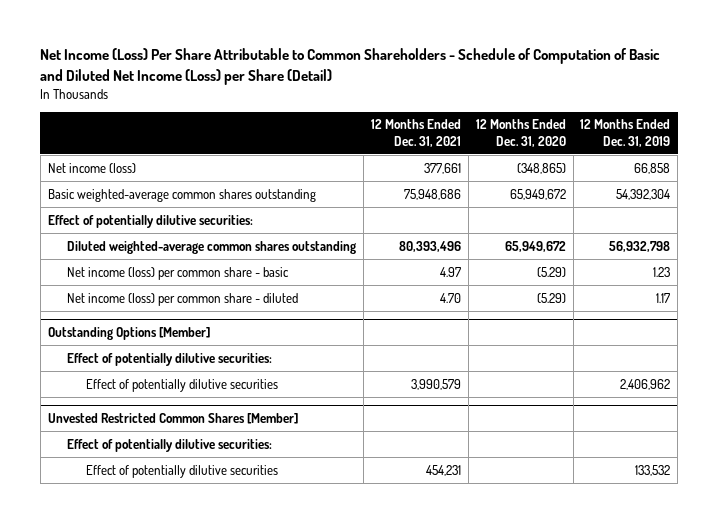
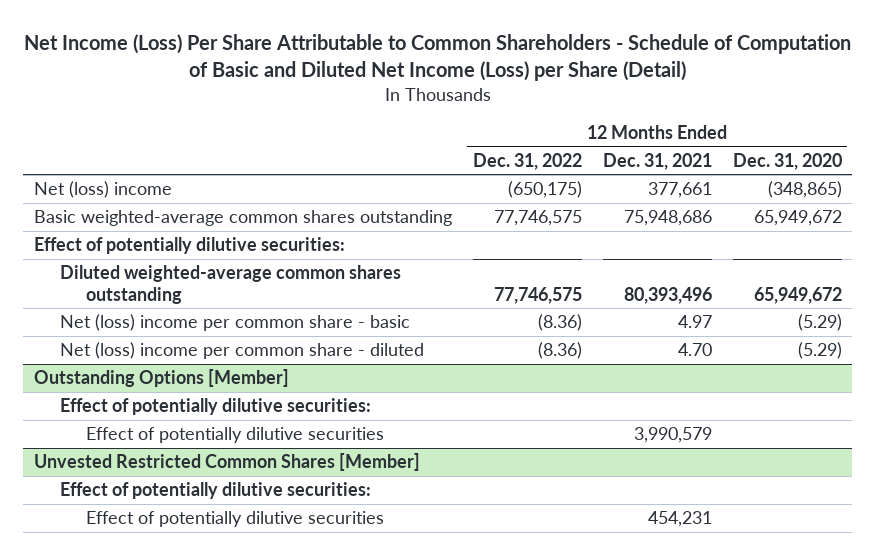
- | 12 Months Ended Dec. 31, 2021 | 12 Months Ended Dec. 31, 2020 | 12 Months Ended Dec. 31, 2019
+ | 12 Months Ended Dec. 31, 2022 | 12 Months Ended Dec. 31, 2021 | 12 Months Ended Dec. 31, 2020
- Net income (loss) | 377,661 | (348,865) | 66,858
+ Net (loss) income | (650,175) | 377,661 | (348,865)
- Net income (loss) per common share - basic | 4.97 | (5.29) | 1.23
- Net income (loss) per common share - diluted | 4.70 | (5.29) | 1.17
+ Net (loss) income per common share - basic | (8.36) | 4.97 | (5.29)
+ Net (loss) income per common share - diluted | (8.36) | 4.70 | (5.29)

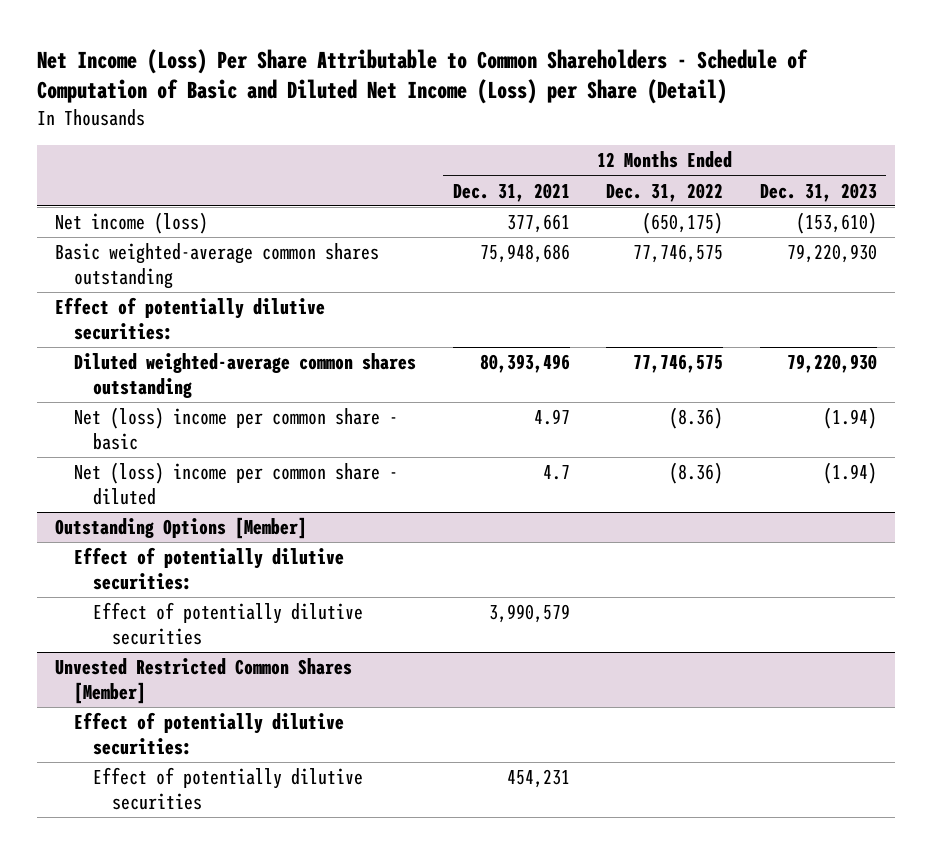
- | 12 Months Ended Dec. 31, 2022 | 12 Months Ended Dec. 31, 2021 | 12 Months Ended Dec. 31, 2020
+ | 12 Months Ended Dec. 31, 2021 | 12 Months Ended Dec. 31, 2022 | 12 Months Ended Dec. 31, 2023
- Net (loss) income | (650,175) | 377,661 | (348,865)
+ Net income (loss) | 377,661 | (650,175) | (153,610)
- Net (loss) income per common share - diluted | (8.36) | 4.70 | (5.29)
+ Net (loss) income per common share - diluted | 4.7 | (8.36) | (1.94)

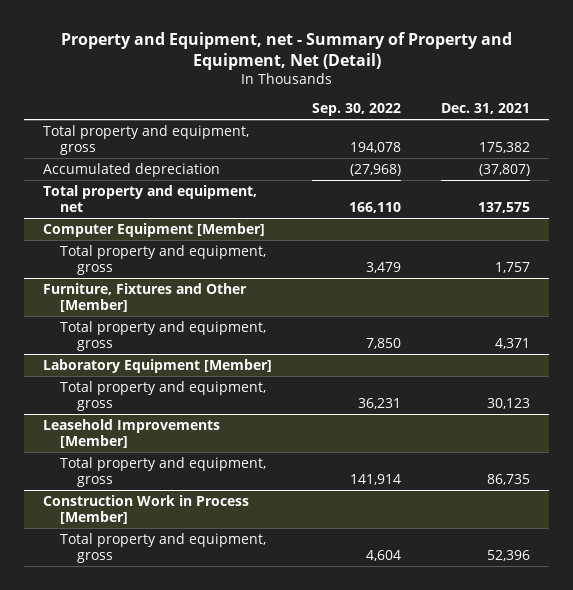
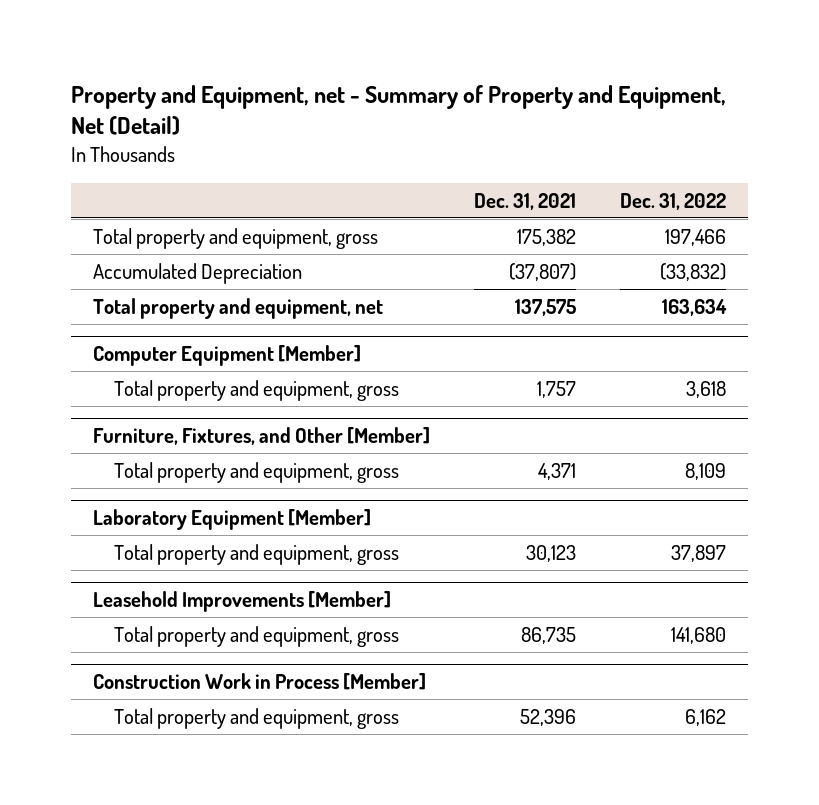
- | Sep. 30, 2022 | Dec. 31, 2021
+ | Dec. 31, 2021 | Dec. 31, 2022
- Accumulated depreciation | (27,968) | (37,807)
+ Accumulated Depreciation | (37,807) | (33,832)
- Furniture, Fixtures and Other [Member]
+ Furniture, Fixtures, and Other [Member]

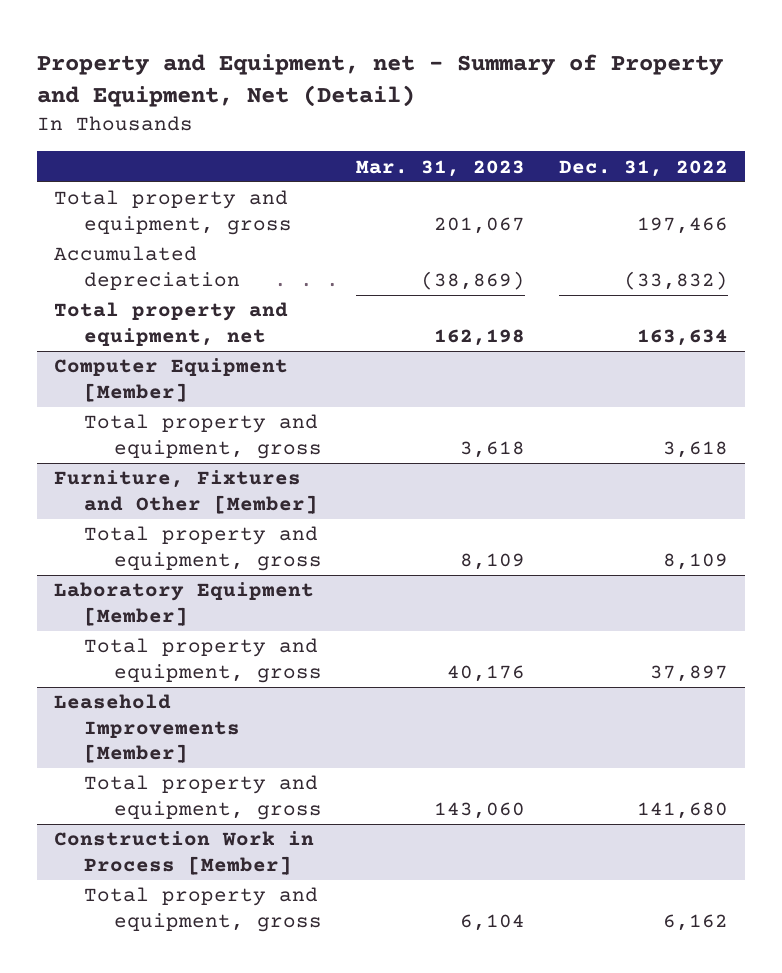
- | Dec. 31, 2021 | Dec. 31, 2022
+ | Mar. 31, 2023 | Dec. 31, 2022
- Accumulated Depreciation | (37,807) | (33,832)
+ Accumulated depreciation | (38,869) | (33,832)
- Furniture, Fixtures, and Other [Member]
+ Furniture, Fixtures and Other [Member]

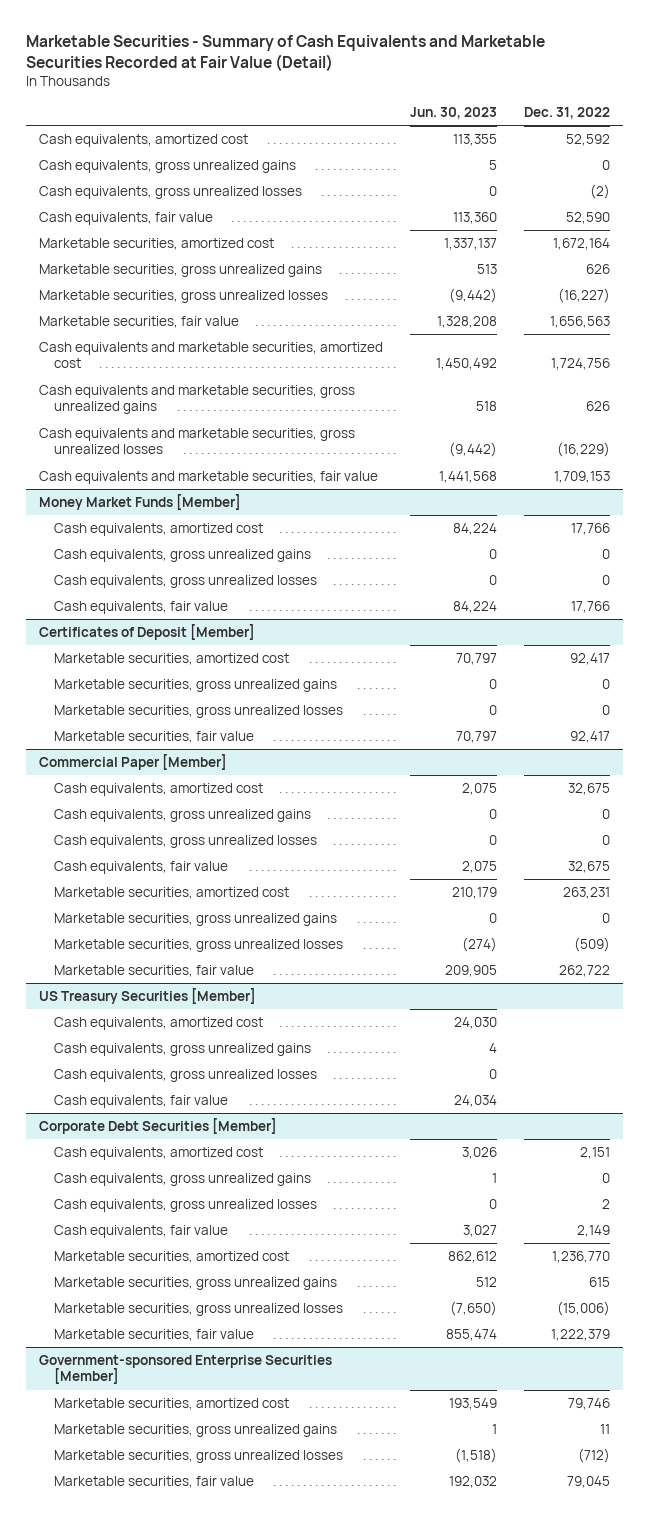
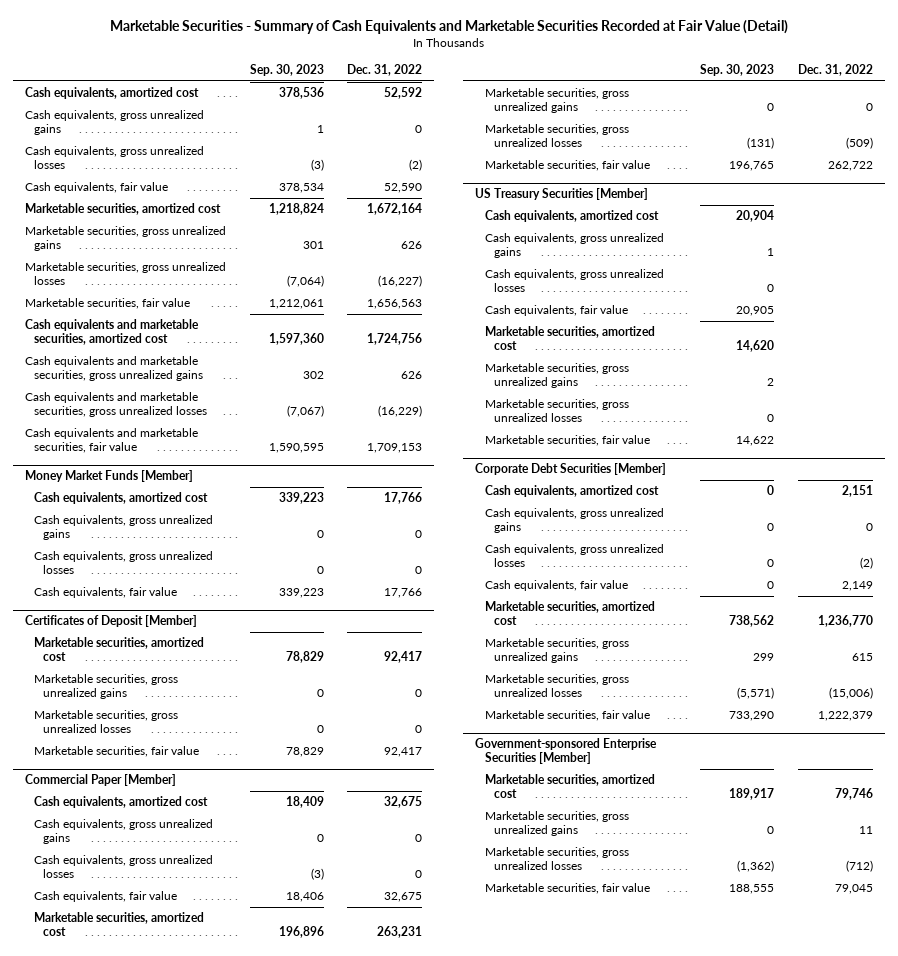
- | Jun. 30, 2023 | Dec. 31, 2022
+ | Sep. 30, 2023 | Dec. 31, 2022
@ US Treasury Securities [Member]
+ Marketable securities, amortized cost | 14,620 |
+ Marketable securities, gross unrealized gains | 2 |
+ Marketable securities, gross unrealized losses | 0 |
+ Marketable securities, fair value | 14,622 |
@ Corporate Debt Securities [Member]
- Cash equivalents, gross unrealized losses | 0 | 2
+ Cash equivalents, gross unrealized losses | 0 | (2)

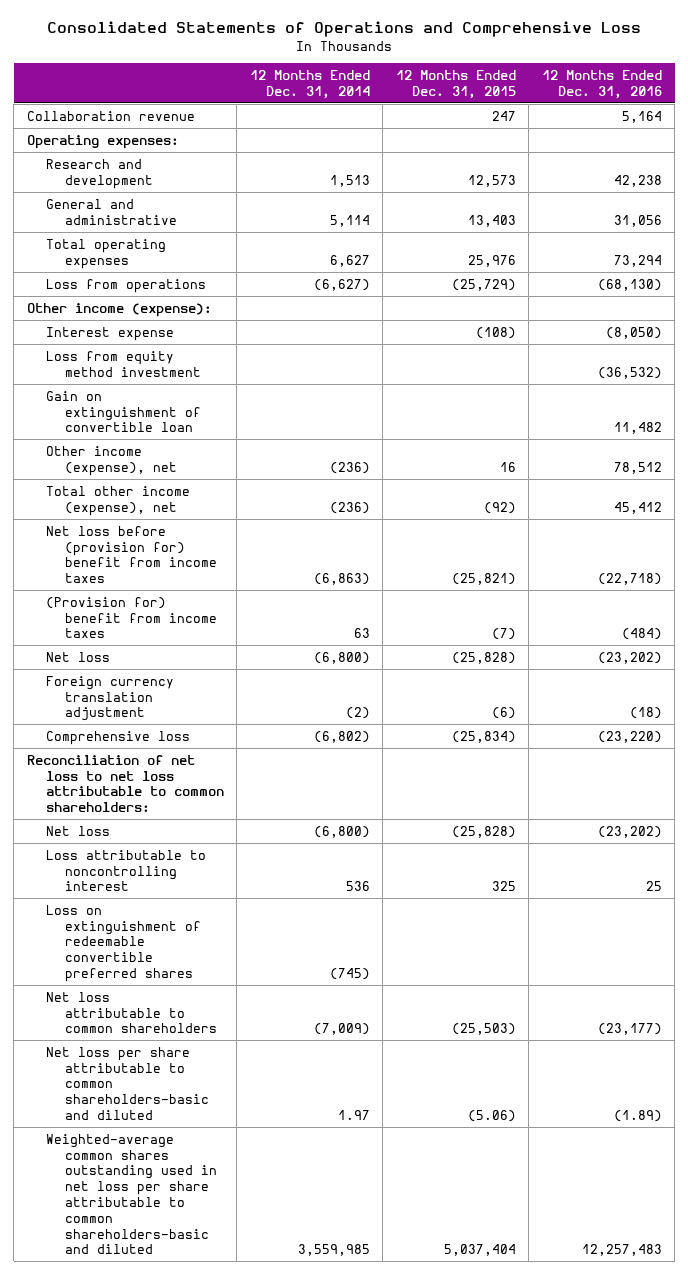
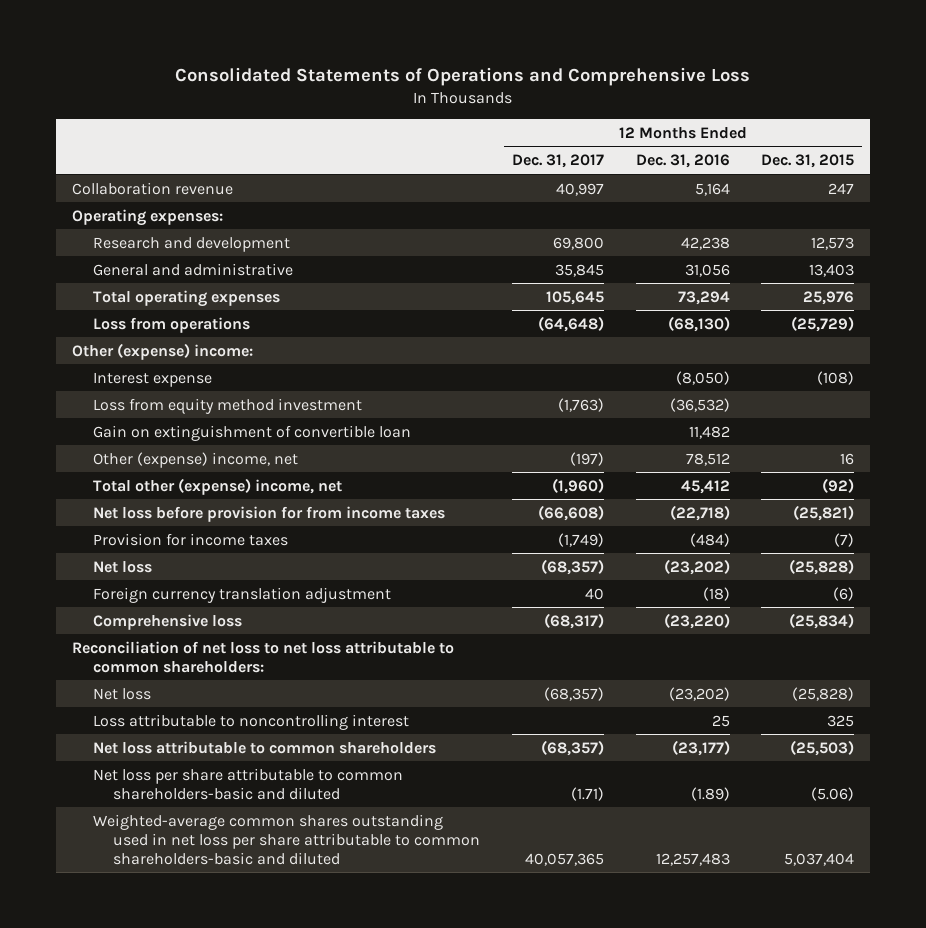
- | 12 Months Ended Dec. 31, 2014 | 12 Months Ended Dec. 31, 2015 | 12 Months Ended Dec. 31, 2016
+ | 12 Months Ended Dec. 31, 2017 | 12 Months Ended Dec. 31, 2016 | 12 Months Ended Dec. 31, 2015
- Other income (expense):
+ Other (expense) income:
- Other income (expense), net | (236) | 16 | 78,512
- Total other income (expense), net | (236) | (92) | 45,412
- Net loss before (provision for) benefit from income taxes | (6,863) | (25,821) | (22,718)
- (Provision for) benefit from income taxes | 63 | (7) | (484)
+ Other (expense) income, net | (197) | 78,512 | 16
+ Total other (expense) income, net | (1,960) | 45,412 | (92)
+ Net loss before provision for from income taxes | (66,608) | (22,718) | (25,821)
+ Provision for income taxes | (1,749) | (484) | (7)
- Loss on extinguishment of redeemable convertible preferred shares | (745) | |

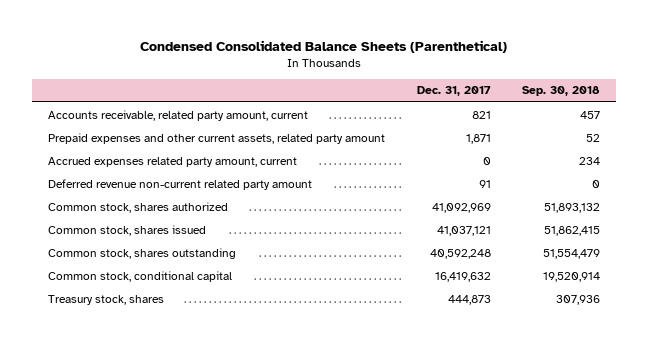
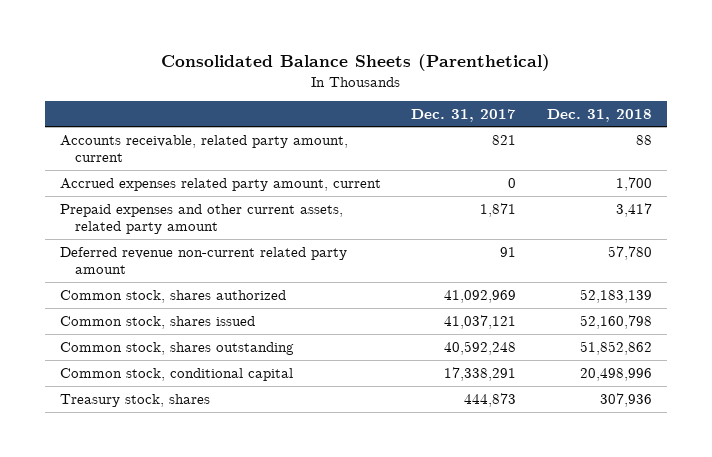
- Condensed Consolidated Balance Sheets (Parenthetical)
+ Consolidated Balance Sheets (Parenthetical)
- | Dec. 31, 2017 | Sep. 30, 2018
+ | Dec. 31, 2017 | Dec. 31, 2018
moved down: Prepaid expenses and other current assets, related party amount | 1,871 | 3,417
- Common stock, conditional capital | 16,419,632 | 19,520,914
+ Common stock, conditional capital | 17,338,291 | 20,498,996

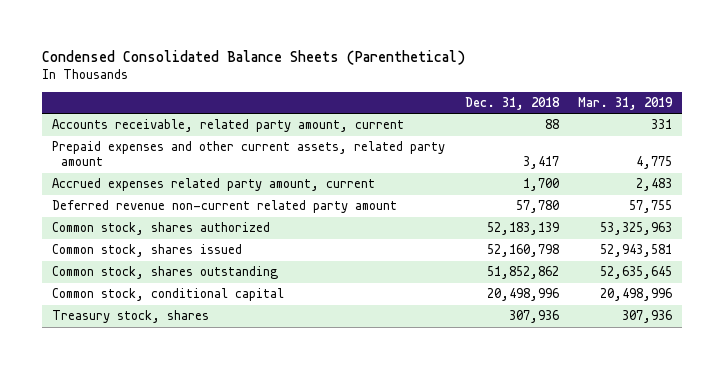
- Consolidated Balance Sheets (Parenthetical)
+ Condensed Consolidated Balance Sheets (Parenthetical)
- | Dec. 31, 2017 | Dec. 31, 2018
+ | Dec. 31, 2018 | Mar. 31, 2019
moved down: Accrued expenses related party amount, current | 1,700 | 2,483

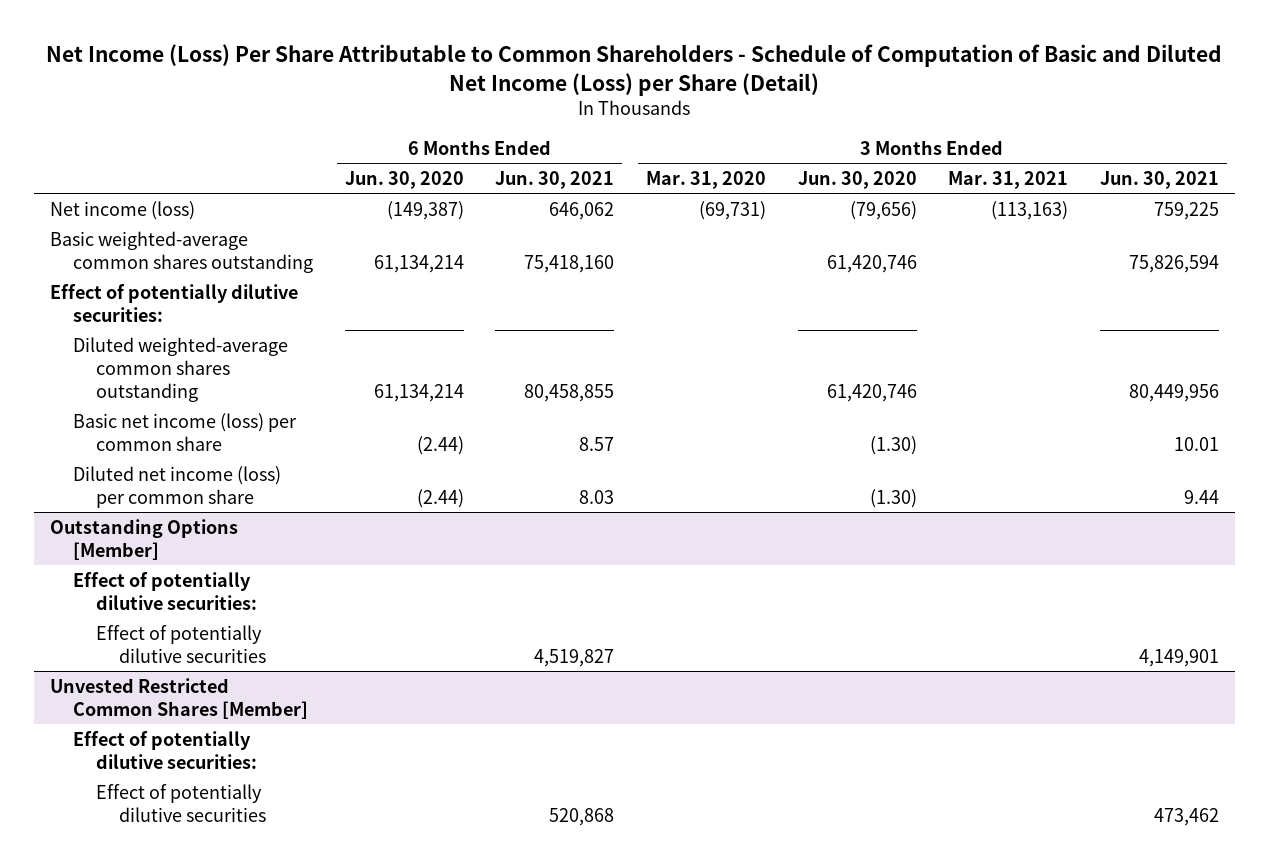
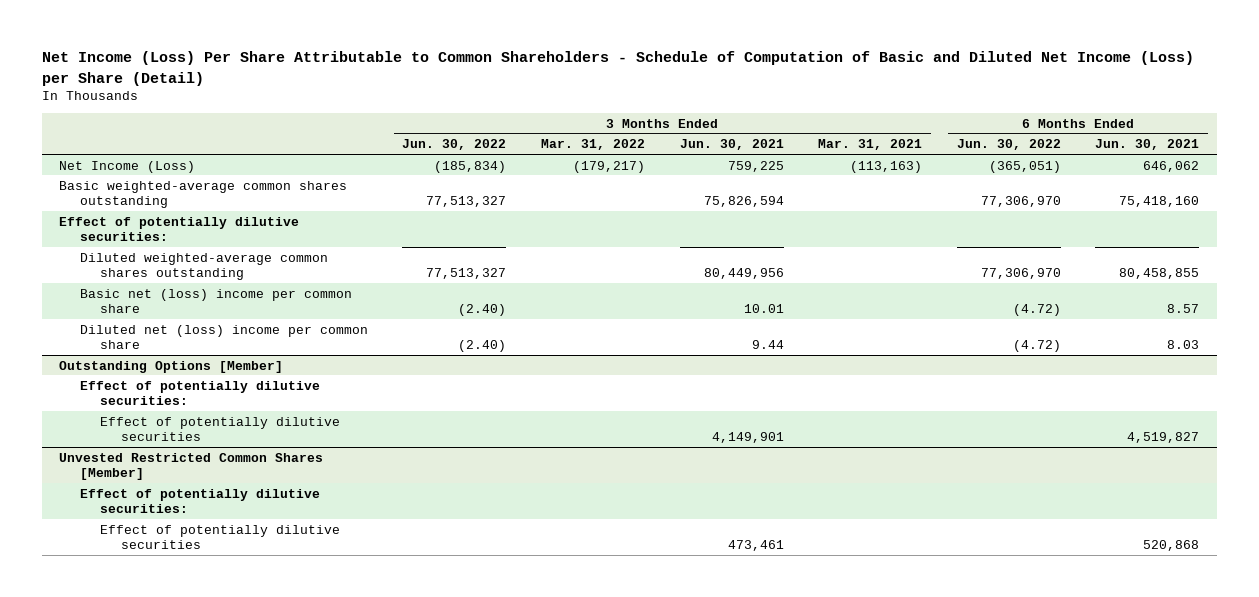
- | 6 Months Ended Jun. 30, 2020 | 6 Months Ended Jun. 30, 2021 | 3 Months Ended Mar. 31, 2020 | 3 Months Ended Jun. 30, 2020 | 3 Months Ended Mar. 31, 2021 | 3 Months Ended Jun. 30, 2021
+ | 3 Months Ended Jun. 30, 2022 | 3 Months Ended Mar. 31, 2022 | 3 Months Ended Jun. 30, 2021 | 3 Months Ended Mar. 31, 2021 | 6 Months Ended Jun. 30, 2022 | 6 Months Ended Jun. 30, 2021
- Net income (loss) | (149,387) | 646,062 | (69,731) | (79,656) | (113,163) | 759,225
+ Net Income (Loss) | (185,834) | (179,217) | 759,225 | (113,163) | (365,051) | 646,062
- Basic net income (loss) per common share | (2.44) | 8.57 | | (1.30) | | 10.01
- Diluted net income (loss) per common share | (2.44) | 8.03 | | (1.30) | | 9.44
+ Basic net (loss) income per common share | (2.40) | | 10.01 | | (4.72) | 8.57
+ Diluted net (loss) income per common share | (2.40) | | 9.44 | | (4.72) | 8.03
@ Unvested Restricted Common Shares [Member]
- Effect of potentially dilutive securities | | 520,868 | | | | 473,462
+ Effect of potentially dilutive securities | | | 473,461 | | | 520,868

